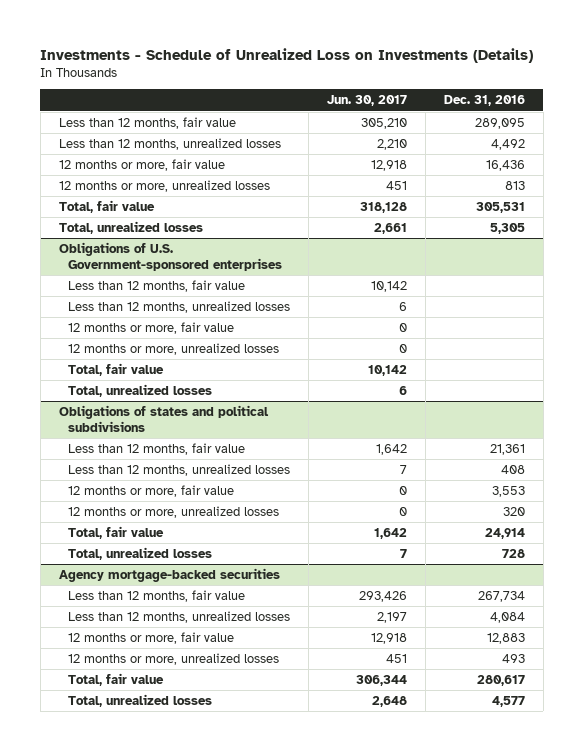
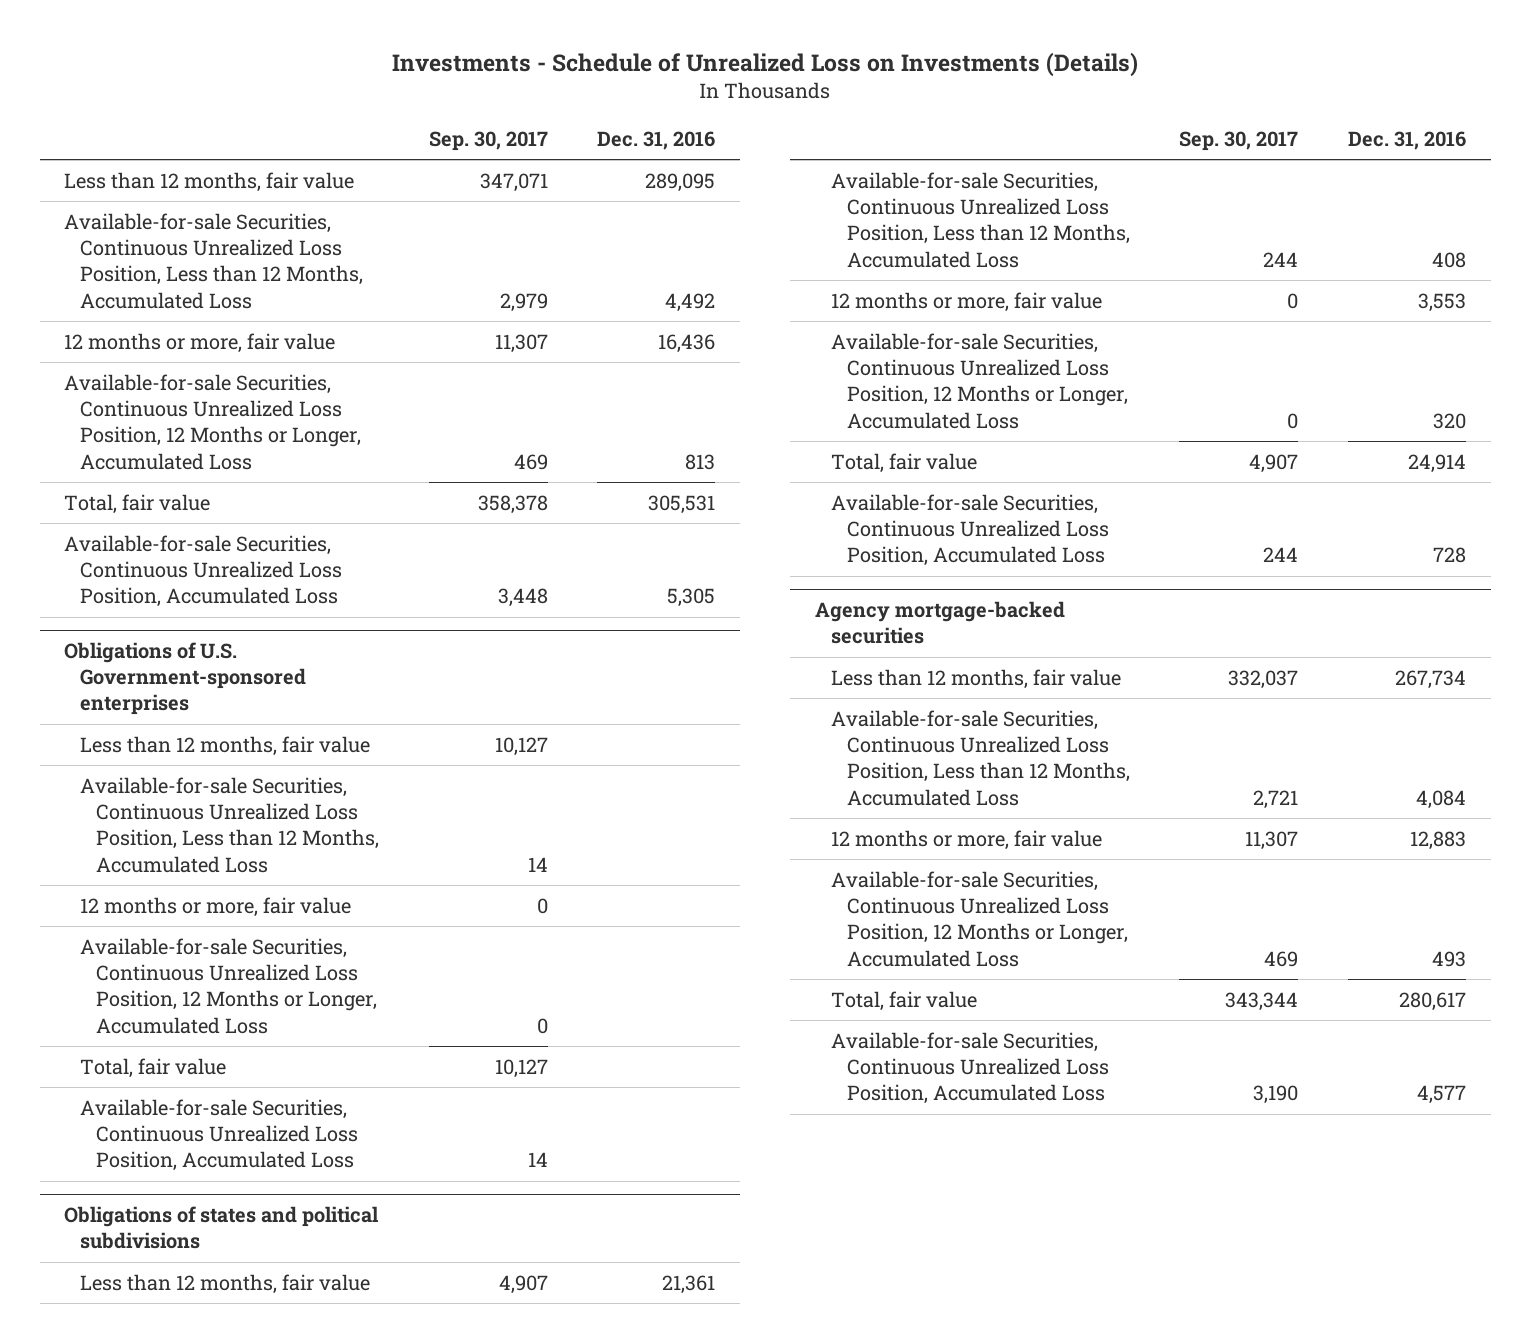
- | Jun. 30, 2017 | Dec. 31, 2016
+ | Sep. 30, 2017 | Dec. 31, 2016
- Less than 12 months, unrealized losses | 2,210 | 4,492
+ Available-for-sale Securities, Continuous Unrealized Loss Position, Less than 12 Months, Accumulated Loss | 2,979 | 4,492
- 12 months or more, unrealized losses | 451 | 813
+ Available-for-sale Securities, Continuous Unrealized Loss Position, 12 Months or Longer, Accumulated Loss | 469 | 813
- Total, unrealized losses | 2,661 | 5,305
+ Available-for-sale Securities, Continuous Unrealized Loss Position, Accumulated Loss | 3,448 | 5,305
@ Obligations of U.S. Government-sponsored enterprises
- Less than 12 months, unrealized losses | 6 |
+ Available-for-sale Securities, Continuous Unrealized Loss Position, Less than 12 Months, Accumulated Loss | 14 |
- 12 months or more, unrealized losses | 0 |
+ Available-for-sale Securities, Continuous Unrealized Loss Position, 12 Months or Longer, Accumulated Loss | 0 |
- Total, unrealized losses | 6 |
+ Available-for-sale Securities, Continuous Unrealized Loss Position, Accumulated Loss | 14 |
@ Obligations of states and political subdivisions
- Less than 12 months, unrealized losses | 7 | 408
+ Available-for-sale Securities, Continuous Unrealized Loss Position, Less than 12 Months, Accumulated Loss | 244 | 408
- 12 months or more, unrealized losses | 0 | 320
+ Available-for-sale Securities, Continuous Unrealized Loss Position, 12 Months or Longer, Accumulated Loss | 0 | 320
- Total, unrealized losses | 7 | 728
+ Available-for-sale Securities, Continuous Unrealized Loss Position, Accumulated Loss | 244 | 728
@ Agency mortgage-backed securities
- Less than 12 months, unrealized losses | 2,197 | 4,084
+ Available-for-sale Securities, Continuous Unrealized Loss Position, Less than 12 Months, Accumulated Loss | 2,721 | 4,084
- 12 months or more, unrealized losses | 451 | 493
+ Available-for-sale Securities, Continuous Unrealized Loss Position, 12 Months or Longer, Accumulated Loss | 469 | 493
- Total, unrealized losses | 2,648 | 4,577
+ Available-for-sale Securities, Continuous Unrealized Loss Position, Accumulated Loss | 3,190 | 4,577

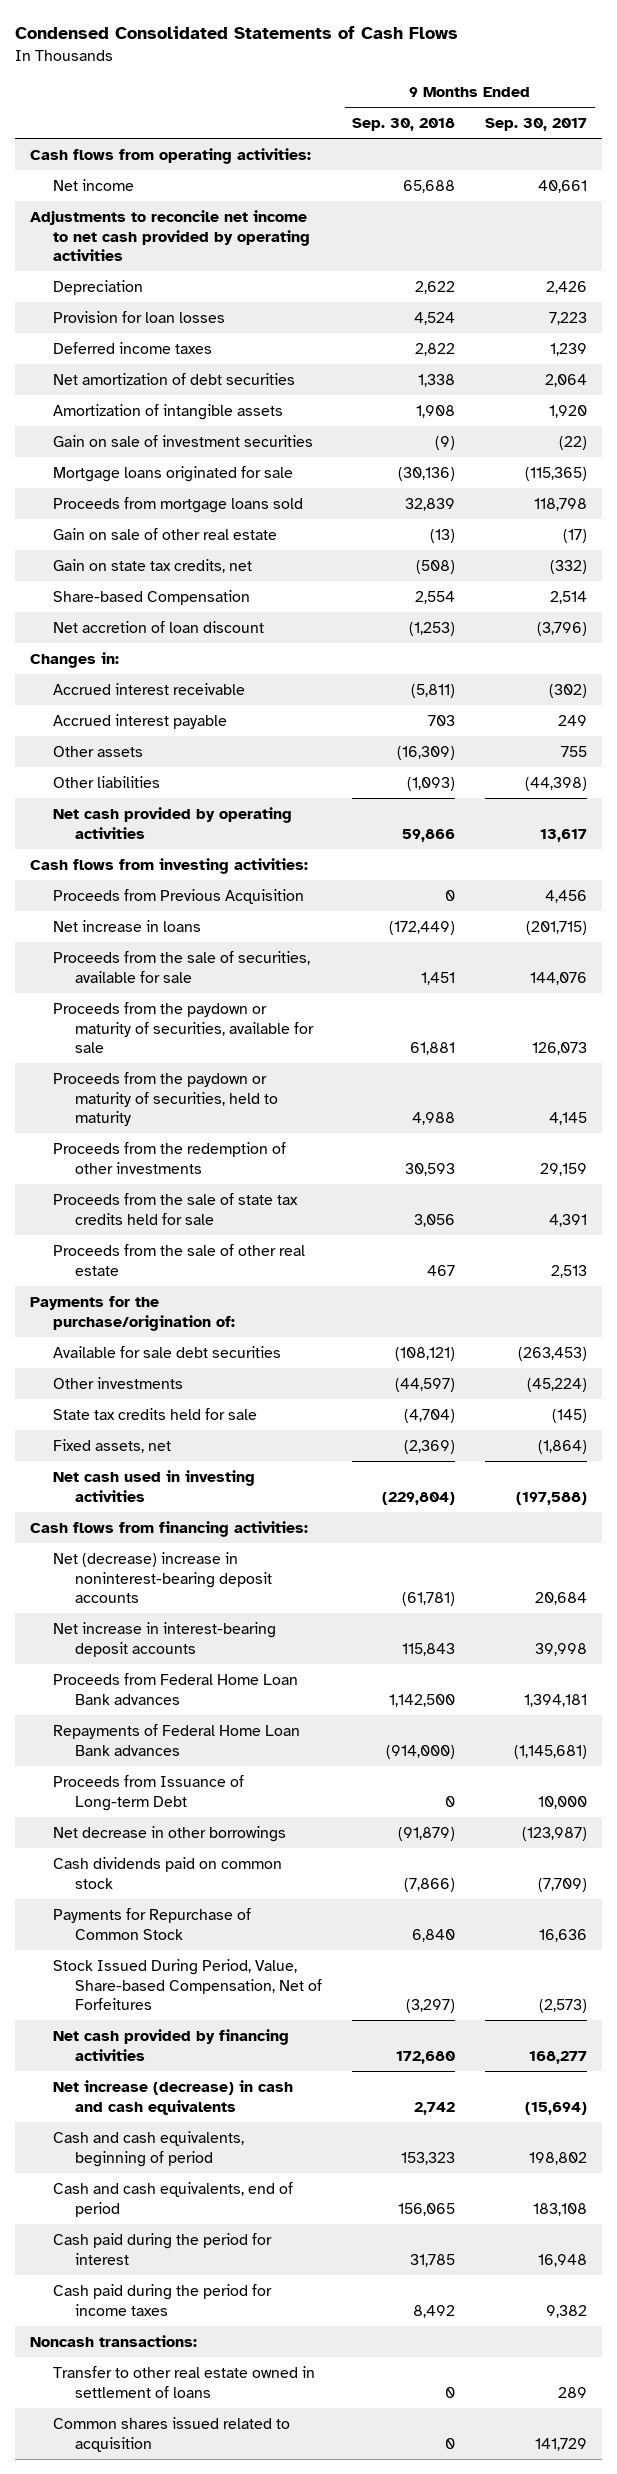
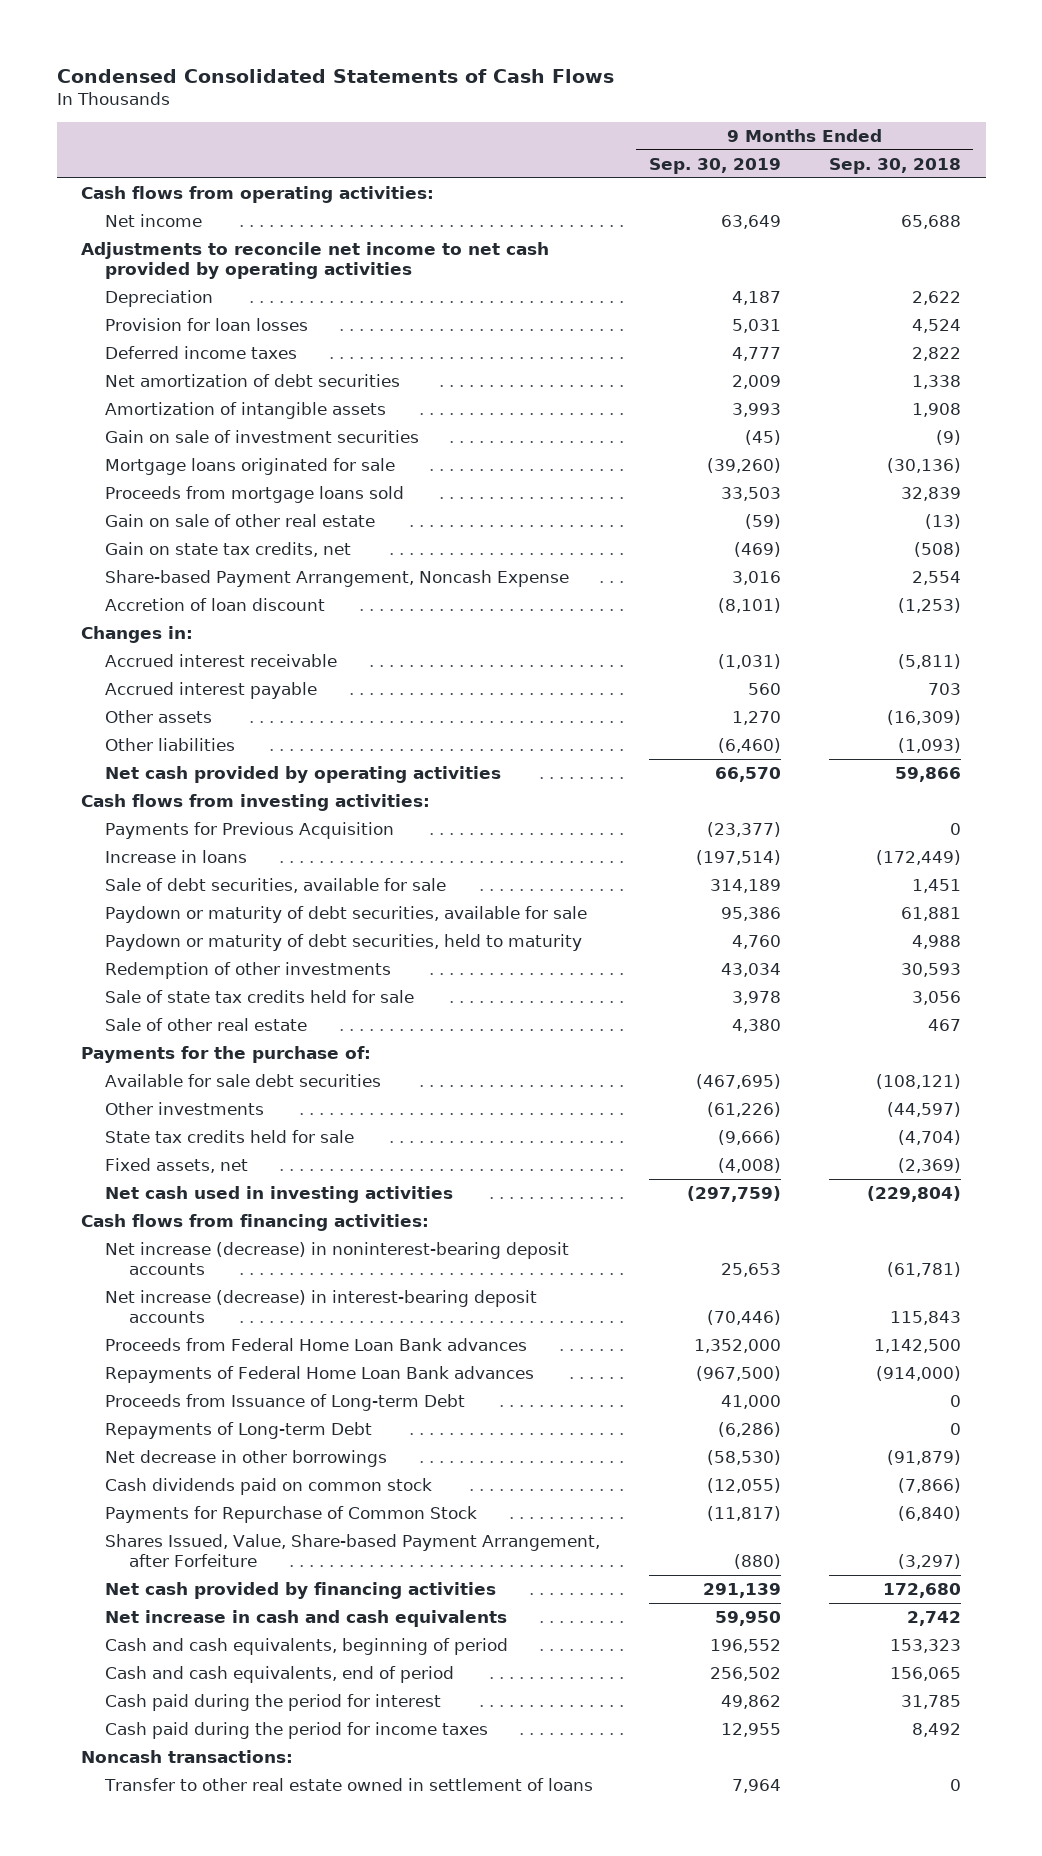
- | 9 Months Ended Sep. 30, 2018 | 9 Months Ended Sep. 30, 2017
+ | 9 Months Ended Sep. 30, 2019 | 9 Months Ended Sep. 30, 2018
- Share-based Compensation | 2,554 | 2,514
- Net accretion of loan discount | (1,253) | (3,796)
+ Share-based Payment Arrangement, Noncash Expense | 3,016 | 2,554
+ Accretion of loan discount | (8,101) | (1,253)
- Proceeds from Previous Acquisition | 0 | 4,456
- Net increase in loans | (172,449) | (201,715)
- Proceeds from the sale of securities, available for sale | 1,451 | 144,076
- Proceeds from the paydown or maturity of securities, available for sale | 61,881 | 126,073
- Proceeds from the paydown or maturity of securities, held to maturity | 4,988 | 4,145
- Proceeds from the redemption of other investments | 30,593 | 29,159
- Proceeds from the sale of state tax credits held for sale | 3,056 | 4,391
- Proceeds from the sale of other real estate | 467 | 2,513
- Payments for the purchase/origination of:
+ Payments for Previous Acquisition | (23,377) | 0
+ Increase in loans | (197,514) | (172,449)
+ Sale of debt securities, available for sale | 314,189 | 1,451
+ Paydown or maturity of debt securities, available for sale | 95,386 | 61,881
+ Paydown or maturity of debt securities, held to maturity | 4,760 | 4,988
+ Redemption of other investments | 43,034 | 30,593
+ Sale of state tax credits held for sale | 3,978 | 3,056
+ Sale of other real estate | 4,380 | 467
+ Payments for the purchase of:
- Net (decrease) increase in noninterest-bearing deposit accounts | (61,781) | 20,684
- Net increase in interest-bearing deposit accounts | 115,843 | 39,998
+ Net increase (decrease) in noninterest-bearing deposit accounts | 25,653 | (61,781)
+ Net increase (decrease) in interest-bearing deposit accounts | (70,446) | 115,843
+ Repayments of Long-term Debt | (6,286) | 0
- Payments for Repurchase of Common Stock | 6,840 | 16,636
- Stock Issued During Period, Value, Share-based Compensation, Net of Forfeitures | (3,297) | (2,573)
+ Payments for Repurchase of Common Stock | (11,817) | (6,840)
+ Shares Issued, Value, Share-based Payment Arrangement, after Forfeiture | (880) | (3,297)
- Net increase (decrease) in cash and cash equivalents | 2,742 | (15,694)
+ Net increase in cash and cash equivalents | 59,950 | 2,742
- Common shares issued related to acquisition | 0 | 141,729

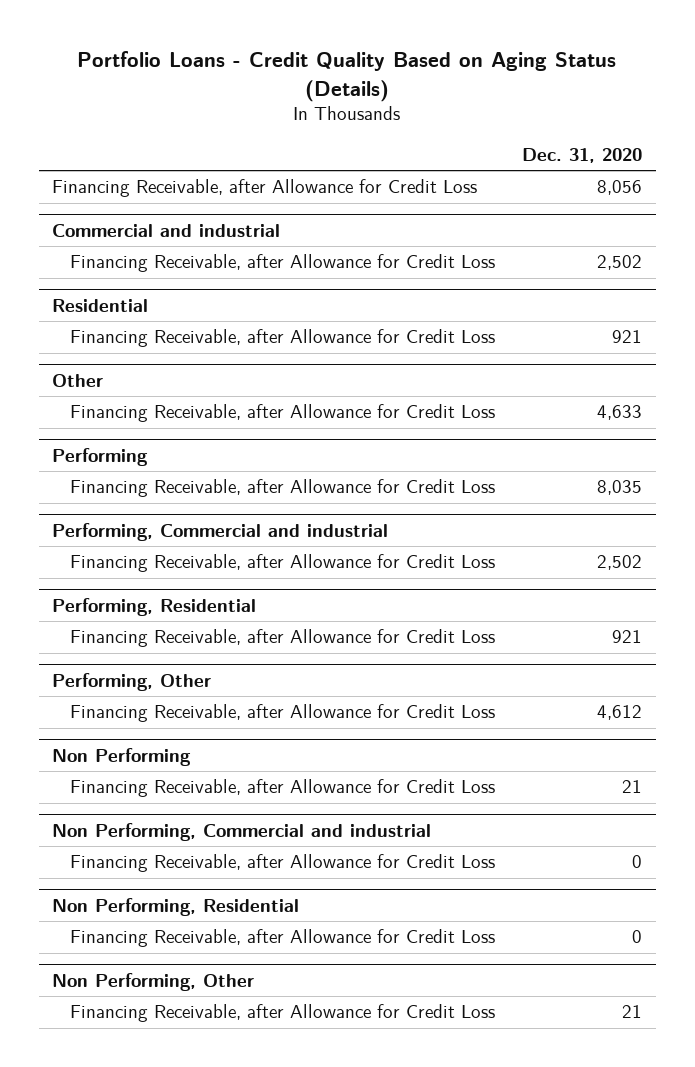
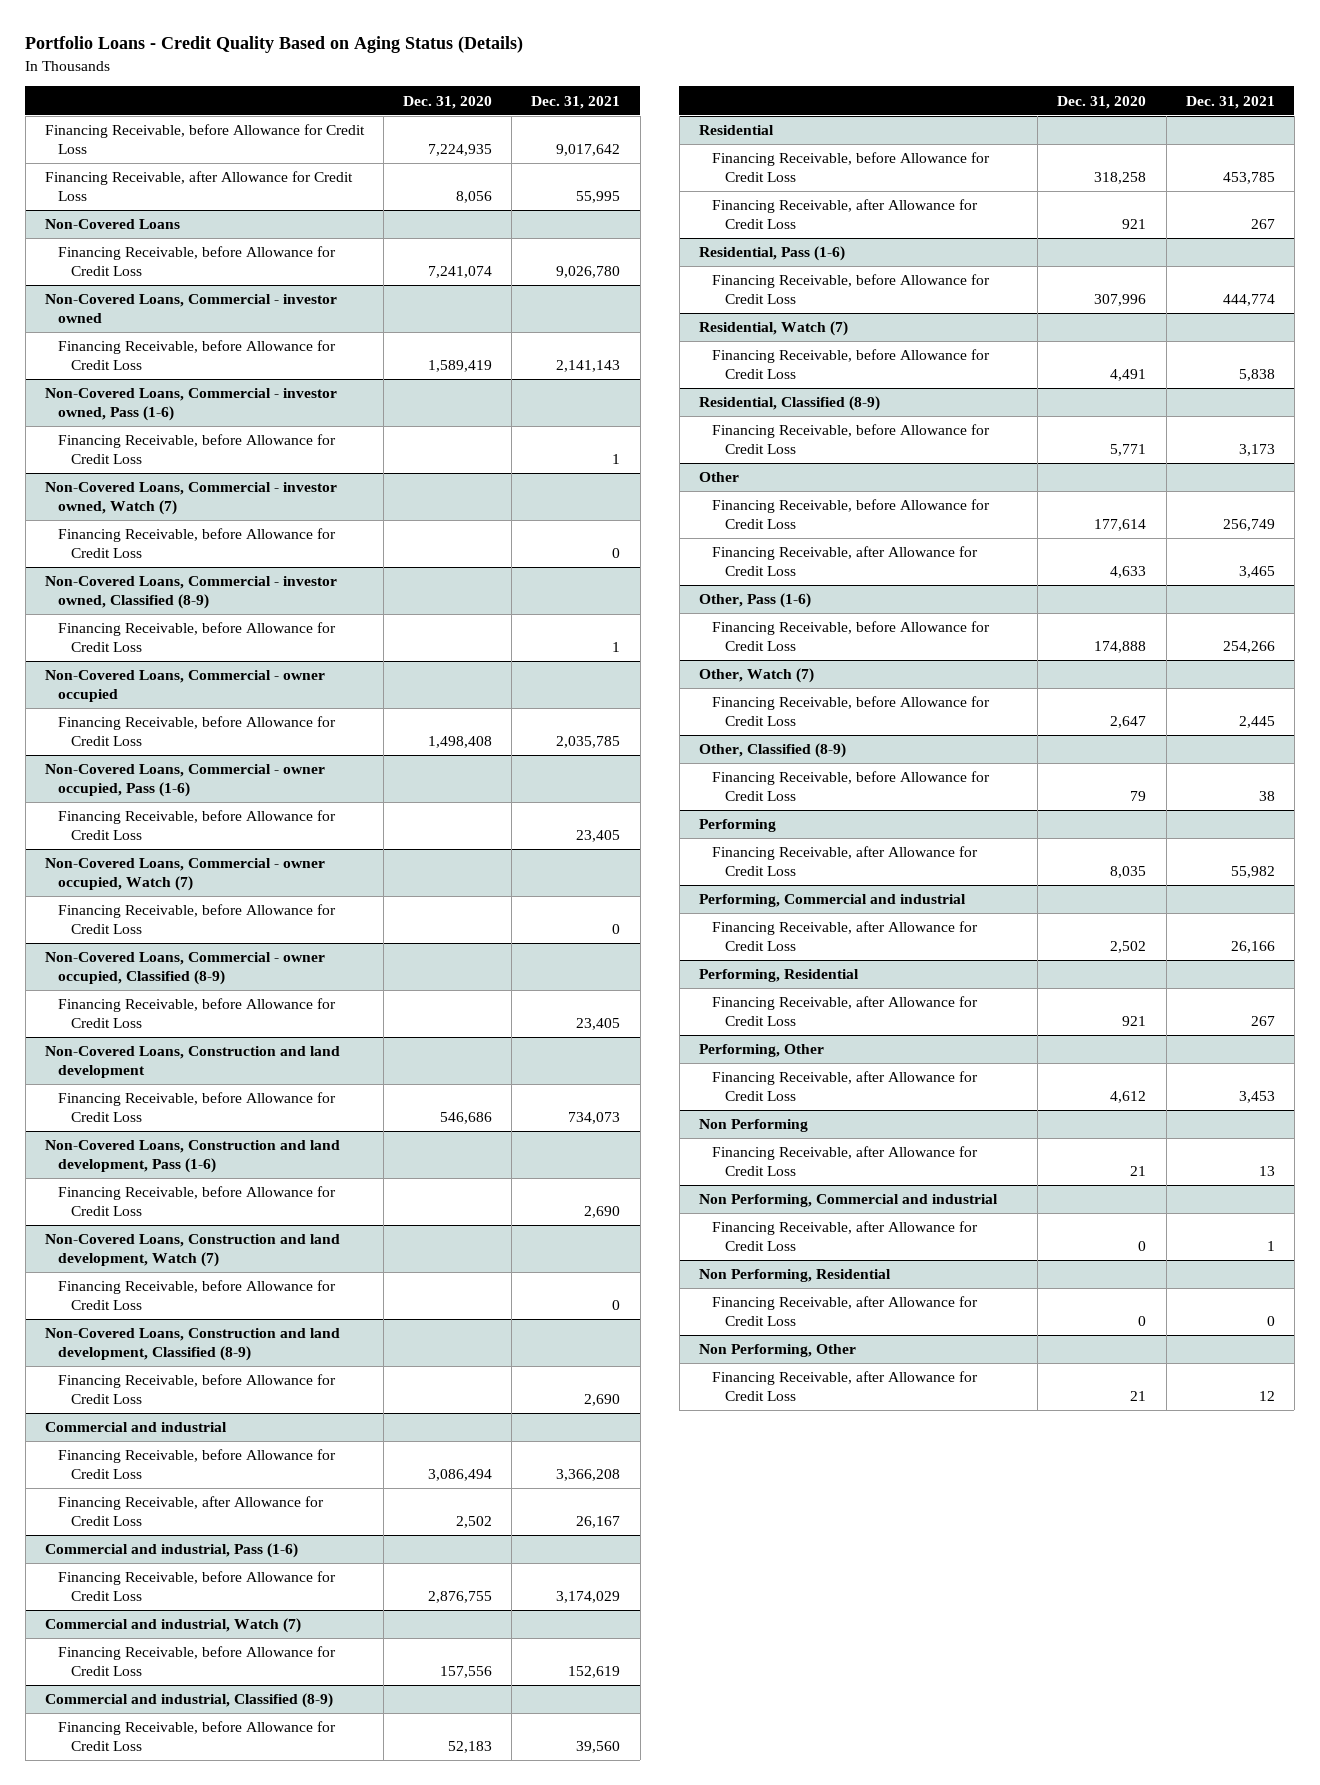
- | Dec. 31, 2020
+ | Dec. 31, 2020 | Dec. 31, 2021
+ Financing Receivable, before Allowance for Credit Loss | 7,224,935 | 9,017,642
+ Non-Covered Loans
+ Financing Receivable, before Allowance for Credit Loss | 7,241,074 | 9,026,780
+ Non-Covered Loans, Commercial - investor owned
+ Financing Receivable, before Allowance for Credit Loss | 1,589,419 | 2,141,143
+ Non-Covered Loans, Commercial - investor owned, Pass (1-6)
+ Financing Receivable, before Allowance for Credit Loss | | 1
+ Non-Covered Loans, Commercial - investor owned, Watch (7)
+ Financing Receivable, before Allowance for Credit Loss | | 0
+ Non-Covered Loans, Commercial - investor owned, Classified (8-9)
+ Financing Receivable, before Allowance for Credit Loss | | 1
+ Non-Covered Loans, Commercial - owner occupied
+ Financing Receivable, before Allowance for Credit Loss | 1,498,408 | 2,035,785
+ Non-Covered Loans, Commercial - owner occupied, Pass (1-6)
+ Financing Receivable, before Allowance for Credit Loss | | 23,405
+ Non-Covered Loans, Commercial - owner occupied, Watch (7)
+ Financing Receivable, before Allowance for Credit Loss | | 0
+ Non-Covered Loans, Commercial - owner occupied, Classified (8-9)
+ Financing Receivable, before Allowance for Credit Loss | | 23,405
+ Non-Covered Loans, Construction and land development
+ Financing Receivable, before Allowance for Credit Loss | 546,686 | 734,073
+ Non-Covered Loans, Construction and land development, Pass (1-6)
+ Financing Receivable, before Allowance for Credit Loss | | 2,690
+ Non-Covered Loans, Construction and land development, Watch (7)
+ Financing Receivable, before Allowance for Credit Loss | | 0
+ Non-Covered Loans, Construction and land development, Classified (8-9)
+ Financing Receivable, before Allowance for Credit Loss | | 2,690
@ Commercial and industrial
+ Financing Receivable, before Allowance for Credit Loss | 3,086,494 | 3,366,208
+ Commercial and industrial, Pass (1-6)
+ Financing Receivable, before Allowance for Credit Loss | 2,876,755 | 3,174,029
+ Commercial and industrial, Watch (7)
+ Financing Receivable, before Allowance for Credit Loss | 157,556 | 152,619
+ Commercial and industrial, Classified (8-9)
+ Financing Receivable, before Allowance for Credit Loss | 52,183 | 39,560
@ Residential
+ Financing Receivable, before Allowance for Credit Loss | 318,258 | 453,785
+ Residential, Pass (1-6)
+ Financing Receivable, before Allowance for Credit Loss | 307,996 | 444,774
+ Residential, Watch (7)
+ Financing Receivable, before Allowance for Credit Loss | 4,491 | 5,838
+ Residential, Classified (8-9)
+ Financing Receivable, before Allowance for Credit Loss | 5,771 | 3,173
@ Other
+ Financing Receivable, before Allowance for Credit Loss | 177,614 | 256,749
+ Other, Pass (1-6)
+ Financing Receivable, before Allowance for Credit Loss | 174,888 | 254,266
+ Other, Watch (7)
+ Financing Receivable, before Allowance for Credit Loss | 2,647 | 2,445
+ Other, Classified (8-9)
+ Financing Receivable, before Allowance for Credit Loss | 79 | 38

